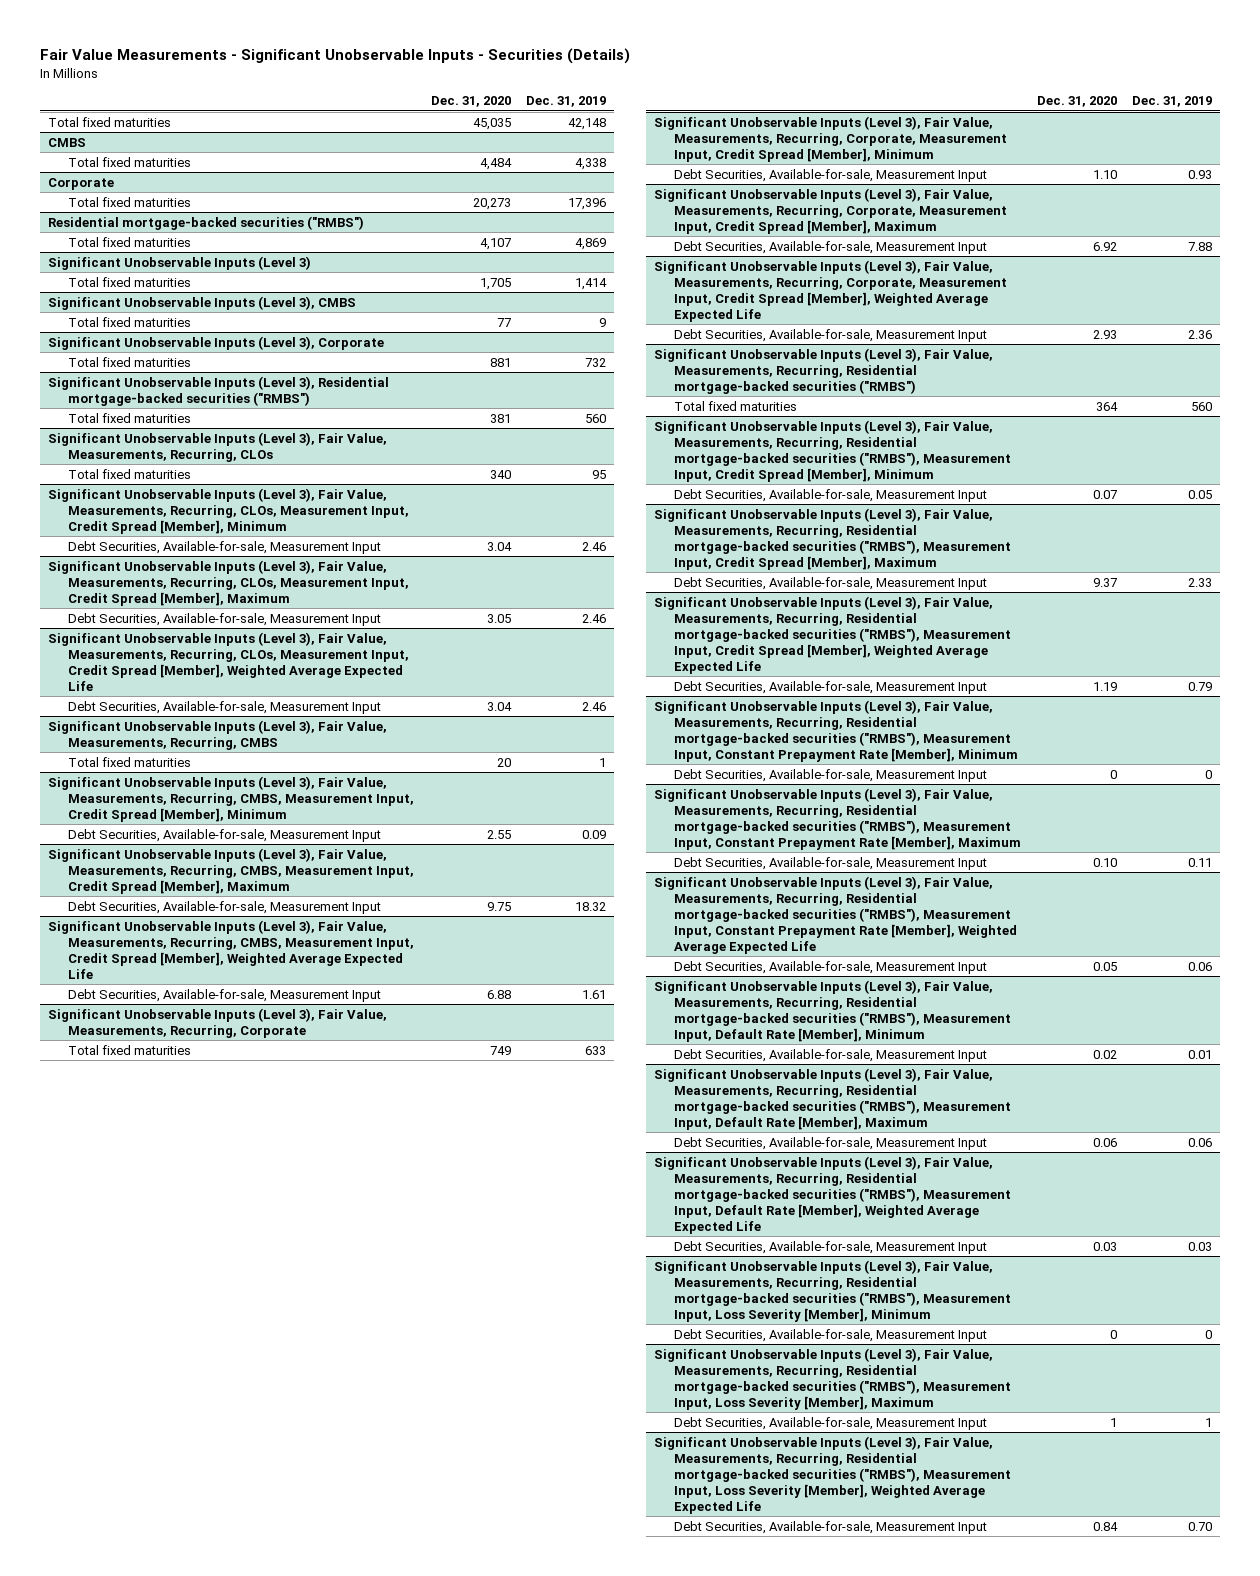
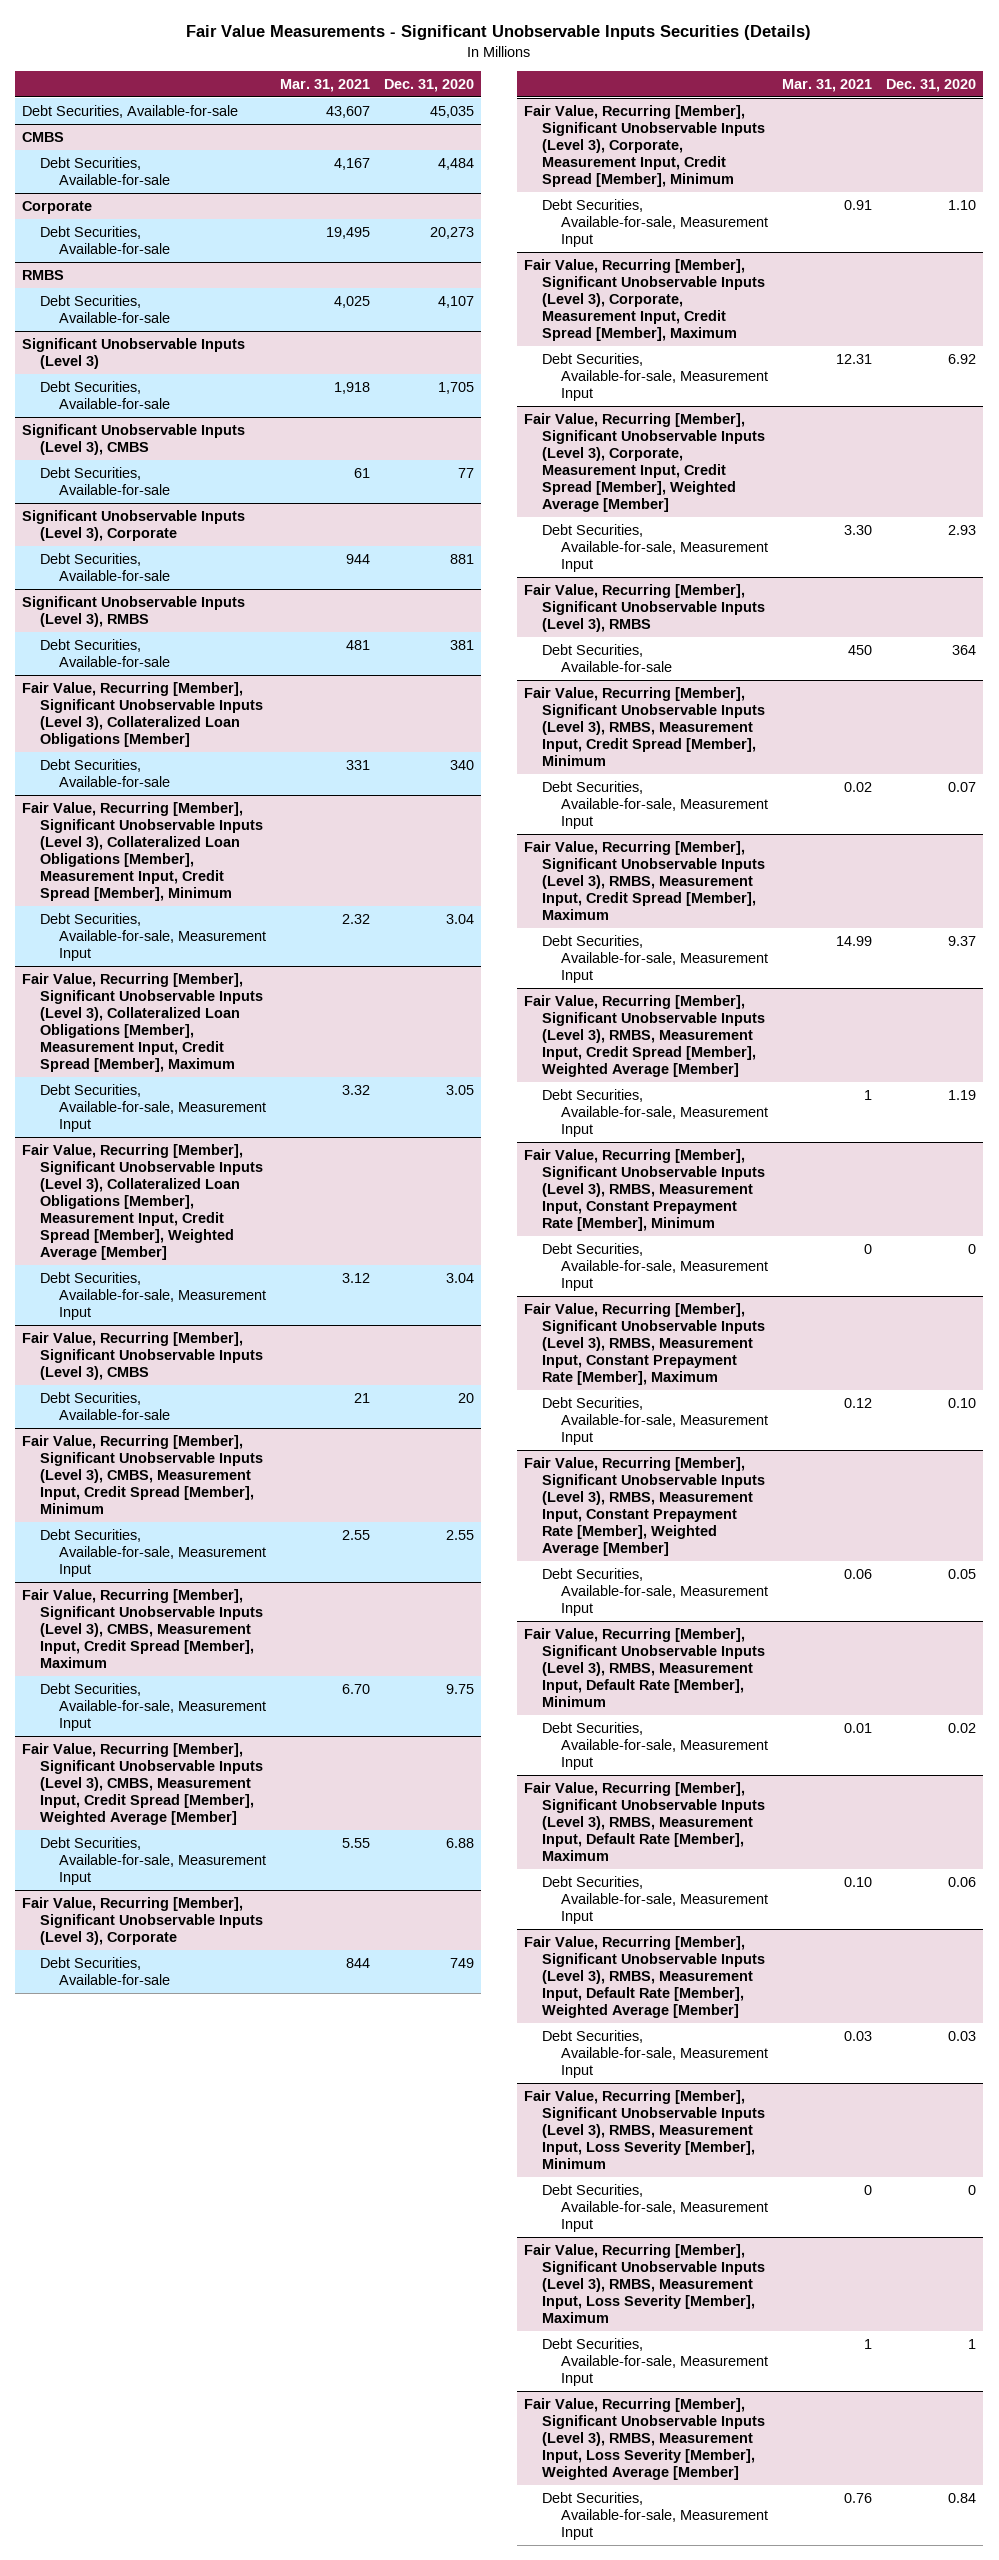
- Fair Value Measurements - Significant Unobservable Inputs - Securities (Details)
+ Fair Value Measurements - Significant Unobservable Inputs Securities (Details)
- | Dec. 31, 2020 | Dec. 31, 2019
+ | Mar. 31, 2021 | Dec. 31, 2020
- Total fixed maturities | 45,035 | 42,148
+ Debt Securities, Available-for-sale | 43,607 | 45,035
@ CMBS
- Total fixed maturities | 4,484 | 4,338
+ Debt Securities, Available-for-sale | 4,167 | 4,484
@ Corporate
- Total fixed maturities | 20,273 | 17,396
- Residential mortgage-backed securities ("RMBS")
- Total fixed maturities | 4,107 | 4,869
@ Corporate
+ Debt Securities, Available-for-sale | 19,495 | 20,273
+ RMBS
+ Debt Securities, Available-for-sale | 4,025 | 4,107
@ Significant Unobservable Inputs (Level 3)
- Total fixed maturities | 1,705 | 1,414
+ Debt Securities, Available-for-sale | 1,918 | 1,705
@ Significant Unobservable Inputs (Level 3), CMBS
- Total fixed maturities | 77 | 9
+ Debt Securities, Available-for-sale | 61 | 77
@ Significant Unobservable Inputs (Level 3), Corporate
- Total fixed maturities | 881 | 732
- Significant Unobservable Inputs (Level 3), Residential mortgage-backed securities ("RMBS")
- Total fixed maturities | 381 | 560
- Significant Unobservable Inputs (Level 3), Fair Value, Measurements, Recurring, CLOs
- Total fixed maturities | 340 | 95
- Significant Unobservable Inputs (Level 3), Fair Value, Measurements, Recurring, CLOs, Measurement Input, Credit Spread [Member], Minimum
@ Significant Unobservable Inputs (Level 3), Corporate
+ Debt Securities, Available-for-sale | 944 | 881
+ Significant Unobservable Inputs (Level 3), RMBS
+ Debt Securities, Available-for-sale | 481 | 381
+ Fair Value, Recurring [Member], Significant Unobservable Inputs (Level 3), Collateralized Loan Obligations [Member]
+ Debt Securities, Available-for-sale | 331 | 340
+ Fair Value, Recurring [Member], Significant Unobservable Inputs (Level 3), Collateralized Loan Obligations [Member], Measurement Input, Credit Spread [Member], Minimum
- Significant Unobservable Inputs (Level 3), Fair Value, Measurements, Recurring, CLOs, Measurement Input, Credit Spread [Member], Maximum
+ Fair Value, Recurring [Member], Significant Unobservable Inputs (Level 3), Collateralized Loan Obligations [Member], Measurement Input, Credit Spread [Member], Maximum
- Significant Unobservable Inputs (Level 3), Fair Value, Measurements, Recurring, CLOs, Measurement Input, Credit Spread [Member], Weighted Average Expected Life
+ Fair Value, Recurring [Member], Significant Unobservable Inputs (Level 3), Collateralized Loan Obligations [Member], Measurement Input, Credit Spread [Member], Weighted Average [Member]
- Significant Unobservable Inputs (Level 3), Fair Value, Measurements, Recurring, CMBS
- Total fixed maturities | 20 | 1
- Significant Unobservable Inputs (Level 3), Fair Value, Measurements, Recurring, CMBS, Measurement Input, Credit Spread [Member], Minimum
+ Fair Value, Recurring [Member], Significant Unobservable Inputs (Level 3), CMBS
+ Debt Securities, Available-for-sale | 21 | 20
+ Fair Value, Recurring [Member], Significant Unobservable Inputs (Level 3), CMBS, Measurement Input, Credit Spread [Member], Minimum
- Significant Unobservable Inputs (Level 3), Fair Value, Measurements, Recurring, CMBS, Measurement Input, Credit Spread [Member], Maximum
+ Fair Value, Recurring [Member], Significant Unobservable Inputs (Level 3), CMBS, Measurement Input, Credit Spread [Member], Maximum
- Significant Unobservable Inputs (Level 3), Fair Value, Measurements, Recurring, CMBS, Measurement Input, Credit Spread [Member], Weighted Average Expected Life
+ Fair Value, Recurring [Member], Significant Unobservable Inputs (Level 3), CMBS, Measurement Input, Credit Spread [Member], Weighted Average [Member]
- Significant Unobservable Inputs (Level 3), Fair Value, Measurements, Recurring, Corporate
- Total fixed maturities | 749 | 633
- Significant Unobservable Inputs (Level 3), Fair Value, Measurements, Recurring, Corporate, Measurement Input, Credit Spread [Member], Minimum
+ Fair Value, Recurring [Member], Significant Unobservable Inputs (Level 3), Corporate
+ Debt Securities, Available-for-sale | 844 | 749
+ Fair Value, Recurring [Member], Significant Unobservable Inputs (Level 3), Corporate, Measurement Input, Credit Spread [Member], Minimum
- Significant Unobservable Inputs (Level 3), Fair Value, Measurements, Recurring, Corporate, Measurement Input, Credit Spread [Member], Maximum
+ Fair Value, Recurring [Member], Significant Unobservable Inputs (Level 3), Corporate, Measurement Input, Credit Spread [Member], Maximum
- Significant Unobservable Inputs (Level 3), Fair Value, Measurements, Recurring, Corporate, Measurement Input, Credit Spread [Member], Weighted Average Expected Life
+ Fair Value, Recurring [Member], Significant Unobservable Inputs (Level 3), Corporate, Measurement Input, Credit Spread [Member], Weighted Average [Member]
- Significant Unobservable Inputs (Level 3), Fair Value, Measurements, Recurring, Residential mortgage-backed securities ("RMBS")
- Total fixed maturities | 364 | 560
- Significant Unobservable Inputs (Level 3), Fair Value, Measurements, Recurring, Residential mortgage-backed securities ("RMBS"), Measurement Input, Credit Spread [Member], Minimum
+ Fair Value, Recurring [Member], Significant Unobservable Inputs (Level 3), RMBS
+ Debt Securities, Available-for-sale | 450 | 364
+ Fair Value, Recurring [Member], Significant Unobservable Inputs (Level 3), RMBS, Measurement Input, Credit Spread [Member], Minimum
- Significant Unobservable Inputs (Level 3), Fair Value, Measurements, Recurring, Residential mortgage-backed securities ("RMBS"), Measurement Input, Credit Spread [Member], Maximum
+ Fair Value, Recurring [Member], Significant Unobservable Inputs (Level 3), RMBS, Measurement Input, Credit Spread [Member], Maximum
- Significant Unobservable Inputs (Level 3), Fair Value, Measurements, Recurring, Residential mortgage-backed securities ("RMBS"), Measurement Input, Credit Spread [Member], Weighted Average Expected Life
+ Fair Value, Recurring [Member], Significant Unobservable Inputs (Level 3), RMBS, Measurement Input, Credit Spread [Member], Weighted Average [Member]
- Significant Unobservable Inputs (Level 3), Fair Value, Measurements, Recurring, Residential mortgage-backed securities ("RMBS"), Measurement Input, Constant Prepayment Rate [Member], Minimum
+ Fair Value, Recurring [Member], Significant Unobservable Inputs (Level 3), RMBS, Measurement Input, Constant Prepayment Rate [Member], Minimum
- Significant Unobservable Inputs (Level 3), Fair Value, Measurements, Recurring, Residential mortgage-backed securities ("RMBS"), Measurement Input, Constant Prepayment Rate [Member], Maximum
+ Fair Value, Recurring [Member], Significant Unobservable Inputs (Level 3), RMBS, Measurement Input, Constant Prepayment Rate [Member], Maximum
- Significant Unobservable Inputs (Level 3), Fair Value, Measurements, Recurring, Residential mortgage-backed securities ("RMBS"), Measurement Input, Constant Prepayment Rate [Member], Weighted Average Expected Life
+ Fair Value, Recurring [Member], Significant Unobservable Inputs (Level 3), RMBS, Measurement Input, Constant Prepayment Rate [Member], Weighted Average [Member]
- Significant Unobservable Inputs (Level 3), Fair Value, Measurements, Recurring, Residential mortgage-backed securities ("RMBS"), Measurement Input, Default Rate [Member], Minimum
+ Fair Value, Recurring [Member], Significant Unobservable Inputs (Level 3), RMBS, Measurement Input, Default Rate [Member], Minimum
- Significant Unobservable Inputs (Level 3), Fair Value, Measurements, Recurring, Residential mortgage-backed securities ("RMBS"), Measurement Input, Default Rate [Member], Maximum
+ Fair Value, Recurring [Member], Significant Unobservable Inputs (Level 3), RMBS, Measurement Input, Default Rate [Member], Maximum
- Significant Unobservable Inputs (Level 3), Fair Value, Measurements, Recurring, Residential mortgage-backed securities ("RMBS"), Measurement Input, Default Rate [Member], Weighted Average Expected Life
+ Fair Value, Recurring [Member], Significant Unobservable Inputs (Level 3), RMBS, Measurement Input, Default Rate [Member], Weighted Average [Member]
- Significant Unobservable Inputs (Level 3), Fair Value, Measurements, Recurring, Residential mortgage-backed securities ("RMBS"), Measurement Input, Loss Severity [Member], Minimum
+ Fair Value, Recurring [Member], Significant Unobservable Inputs (Level 3), RMBS, Measurement Input, Loss Severity [Member], Minimum
- Significant Unobservable Inputs (Level 3), Fair Value, Measurements, Recurring, Residential mortgage-backed securities ("RMBS"), Measurement Input, Loss Severity [Member], Maximum
+ Fair Value, Recurring [Member], Significant Unobservable Inputs (Level 3), RMBS, Measurement Input, Loss Severity [Member], Maximum
- Significant Unobservable Inputs (Level 3), Fair Value, Measurements, Recurring, Residential mortgage-backed securities ("RMBS"), Measurement Input, Loss Severity [Member], Weighted Average Expected Life
+ Fair Value, Recurring [Member], Significant Unobservable Inputs (Level 3), RMBS, Measurement Input, Loss Severity [Member], Weighted Average [Member]

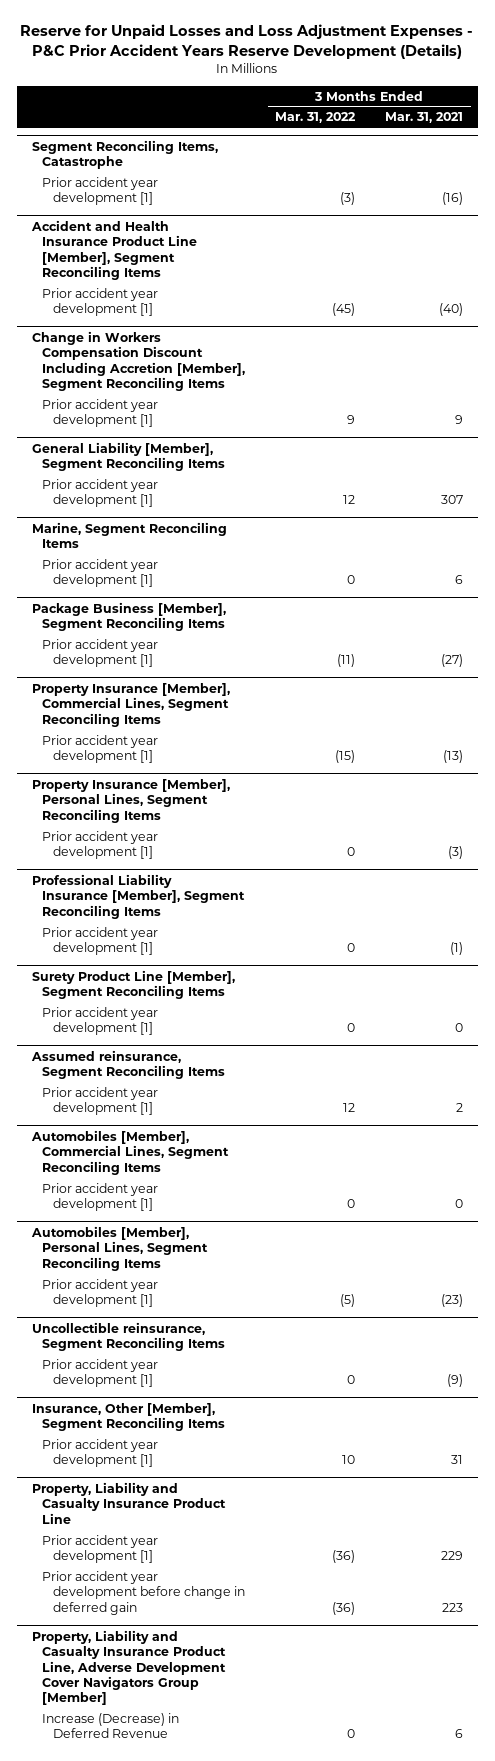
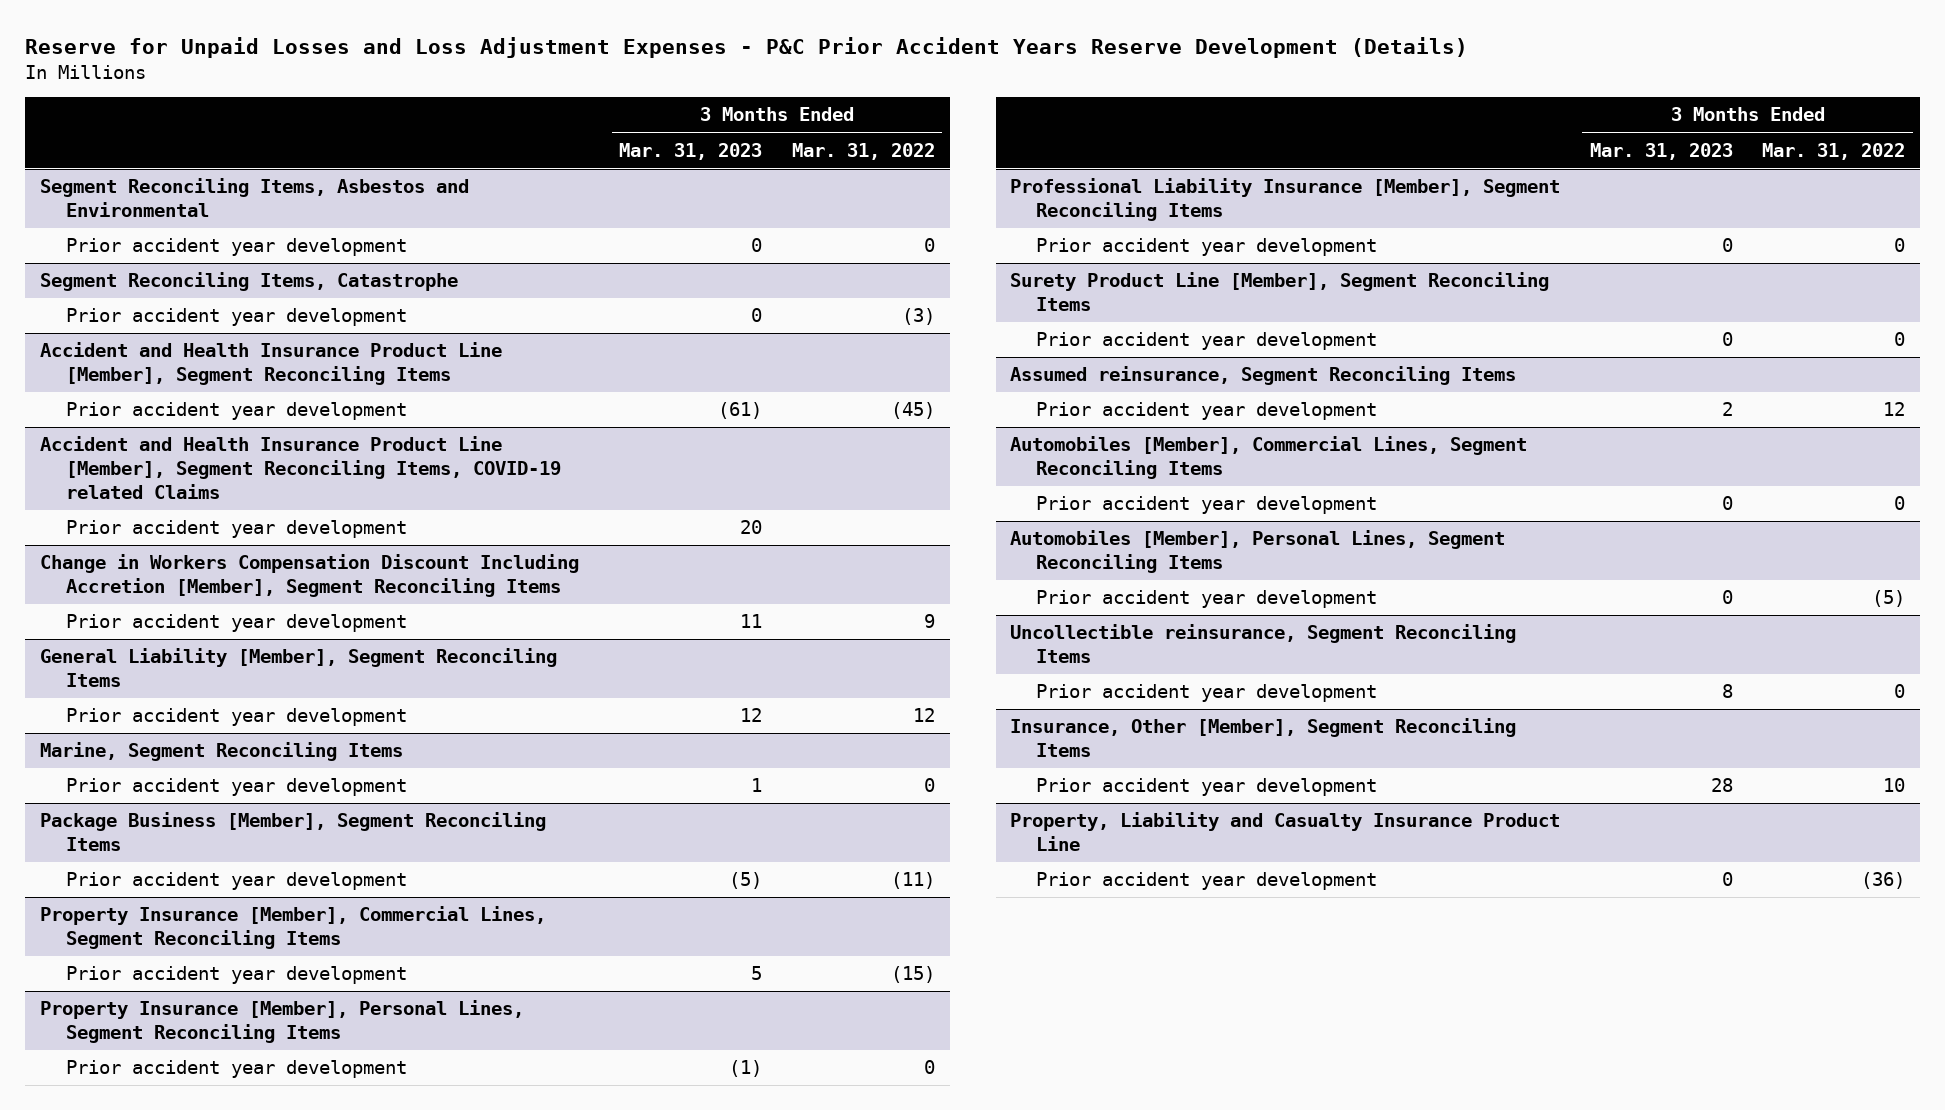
- | 3 Months Ended Mar. 31, 2022 | 3 Months Ended Mar. 31, 2021
+ | 3 Months Ended Mar. 31, 2023 | 3 Months Ended Mar. 31, 2022
+ Segment Reconciling Items, Asbestos and Environmental
+ Prior accident year development | 0 | 0
@ Segment Reconciling Items, Catastrophe
- Prior accident year development [1] | (3) | (16)
+ Prior accident year development | 0 | (3)
@ Accident and Health Insurance Product Line [Member], Segment Reconciling Items
- Prior accident year development [1] | (45) | (40)
+ Prior accident year development | (61) | (45)
+ Accident and Health Insurance Product Line [Member], Segment Reconciling Items, COVID-19 related Claims
+ Prior accident year development | 20 |
@ Change in Workers Compensation Discount Including Accretion [Member], Segment Reconciling Items
- Prior accident year development [1] | 9 | 9
+ Prior accident year development | 11 | 9
@ General Liability [Member], Segment Reconciling Items
- Prior accident year development [1] | 12 | 307
+ Prior accident year development | 12 | 12
@ Marine, Segment Reconciling Items
- Prior accident year development [1] | 0 | 6
+ Prior accident year development | 1 | 0
@ Package Business [Member], Segment Reconciling Items
- Prior accident year development [1] | (11) | (27)
+ Prior accident year development | (5) | (11)
@ Property Insurance [Member], Commercial Lines, Segment Reconciling Items
- Prior accident year development [1] | (15) | (13)
+ Prior accident year development | 5 | (15)
@ Property Insurance [Member], Personal Lines, Segment Reconciling Items
- Prior accident year development [1] | 0 | (3)
+ Prior accident year development | (1) | 0
@ Professional Liability Insurance [Member], Segment Reconciling Items
- Prior accident year development [1] | 0 | (1)
+ Prior accident year development | 0 | 0
@ Surety Product Line [Member], Segment Reconciling Items
- Prior accident year development [1] | 0 | 0
+ Prior accident year development | 0 | 0
@ Assumed reinsurance, Segment Reconciling Items
- Prior accident year development [1] | 12 | 2
+ Prior accident year development | 2 | 12
@ Automobiles [Member], Commercial Lines, Segment Reconciling Items
- Prior accident year development [1] | 0 | 0
+ Prior accident year development | 0 | 0
@ Automobiles [Member], Personal Lines, Segment Reconciling Items
- Prior accident year development [1] | (5) | (23)
+ Prior accident year development | 0 | (5)
@ Uncollectible reinsurance, Segment Reconciling Items
- Prior accident year development [1] | 0 | (9)
+ Prior accident year development | 8 | 0
@ Insurance, Other [Member], Segment Reconciling Items
- Prior accident year development [1] | 10 | 31
+ Prior accident year development | 28 | 10
@ Property, Liability and Casualty Insurance Product Line
- Prior accident year development [1] | (36) | 229
- Prior accident year development before change in deferred gain | (36) | 223
- Property, Liability and Casualty Insurance Product Line, Adverse Development Cover Navigators Group [Member]
- Increase (Decrease) in Deferred Revenue | 0 | 6
@ Property, Liability and Casualty Insurance Product Line
+ Prior accident year development | 0 | (36)

